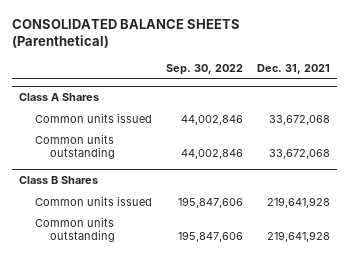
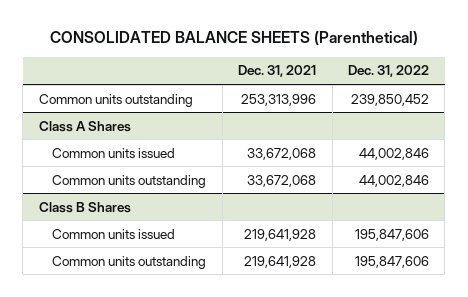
- | Sep. 30, 2022 | Dec. 31, 2021
+ | Dec. 31, 2021 | Dec. 31, 2022
+ Common units outstanding | 253,313,996 | 239,850,452

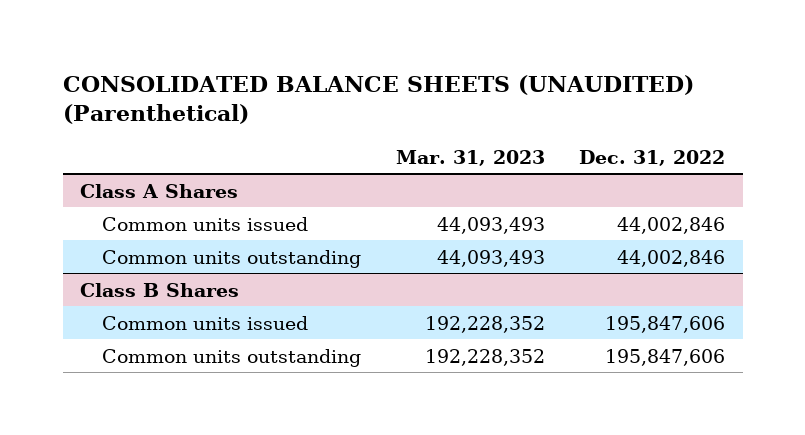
- CONSOLIDATED BALANCE SHEETS (Parenthetical)
+ CONSOLIDATED BALANCE SHEETS (UNAUDITED) (Parenthetical)
- | Dec. 31, 2021 | Dec. 31, 2022
+ | Mar. 31, 2023 | Dec. 31, 2022
- Common units outstanding | 253,313,996 | 239,850,452

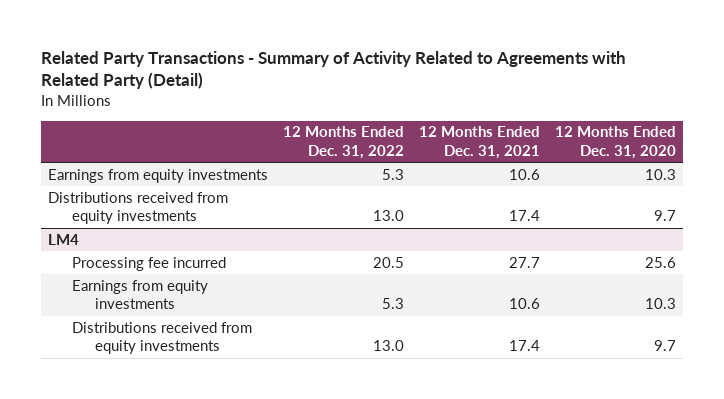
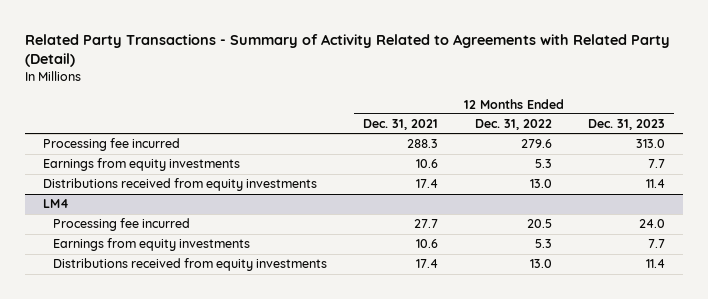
- | 12 Months Ended Dec. 31, 2022 | 12 Months Ended Dec. 31, 2021 | 12 Months Ended Dec. 31, 2020
+ | 12 Months Ended Dec. 31, 2021 | 12 Months Ended Dec. 31, 2022 | 12 Months Ended Dec. 31, 2023
+ Processing fee incurred | 288.3 | 279.6 | 313.0

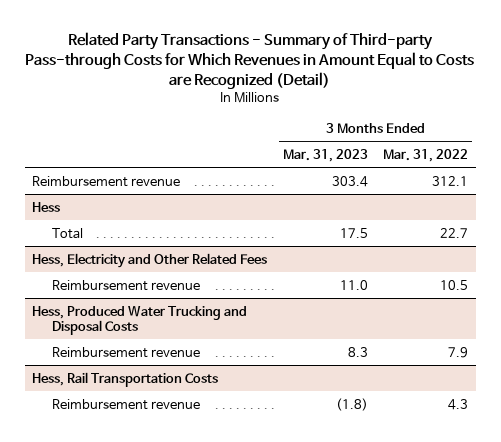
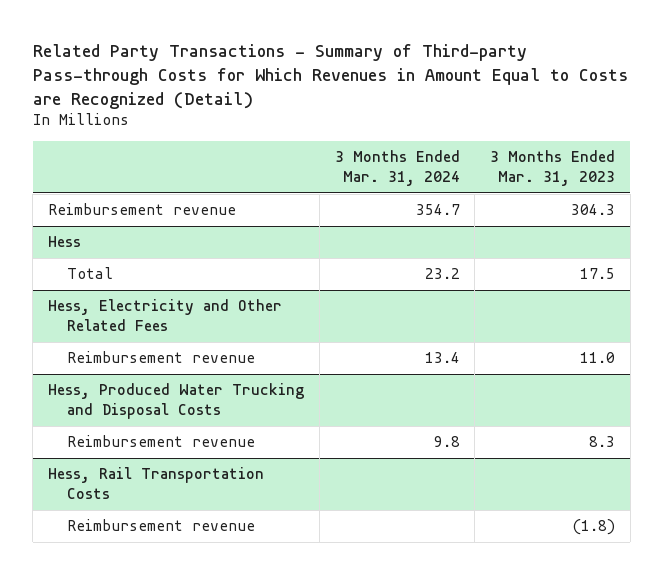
- | 3 Months Ended Mar. 31, 2023 | 3 Months Ended Mar. 31, 2022
+ | 3 Months Ended Mar. 31, 2024 | 3 Months Ended Mar. 31, 2023
- Reimbursement revenue | 303.4 | 312.1
+ Reimbursement revenue | 354.7 | 304.3

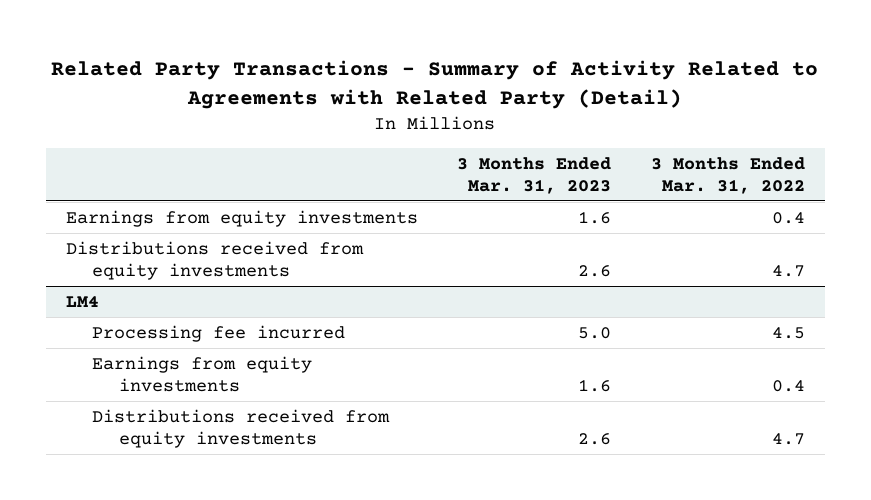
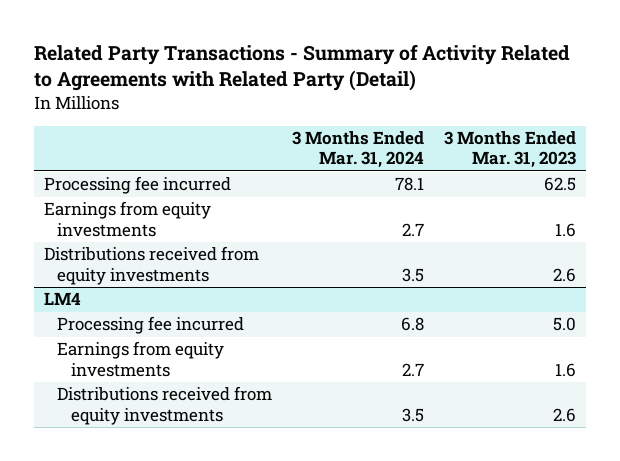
- | 3 Months Ended Mar. 31, 2023 | 3 Months Ended Mar. 31, 2022
+ | 3 Months Ended Mar. 31, 2024 | 3 Months Ended Mar. 31, 2023
+ Processing fee incurred | 78.1 | 62.5

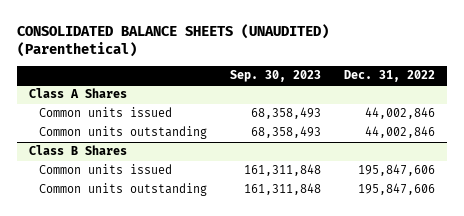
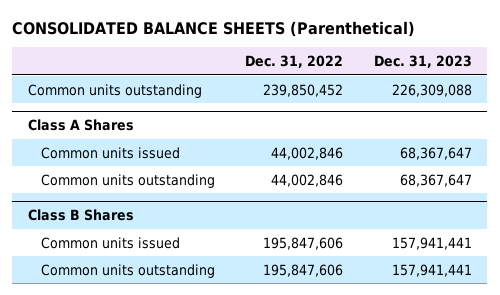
- CONSOLIDATED BALANCE SHEETS (UNAUDITED) (Parenthetical)
+ CONSOLIDATED BALANCE SHEETS (Parenthetical)
- | Sep. 30, 2023 | Dec. 31, 2022
+ | Dec. 31, 2022 | Dec. 31, 2023
+ Common units outstanding | 239,850,452 | 226,309,088

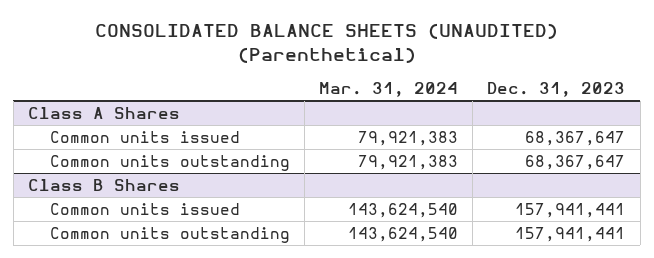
- CONSOLIDATED BALANCE SHEETS (Parenthetical)
+ CONSOLIDATED BALANCE SHEETS (UNAUDITED) (Parenthetical)
- | Dec. 31, 2022 | Dec. 31, 2023
+ | Mar. 31, 2024 | Dec. 31, 2023
- Common units outstanding | 239,850,452 | 226,309,088

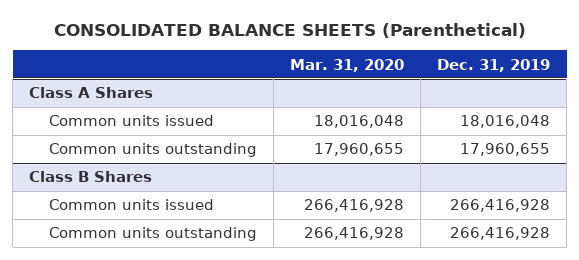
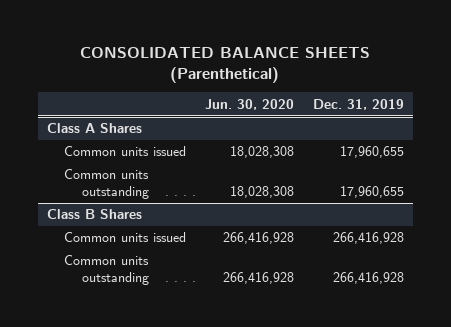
- | Mar. 31, 2020 | Dec. 31, 2019
+ | Jun. 30, 2020 | Dec. 31, 2019
@ Class A Shares
- Common units issued | 18,016,048 | 18,016,048
+ Common units issued | 18,028,308 | 17,960,655

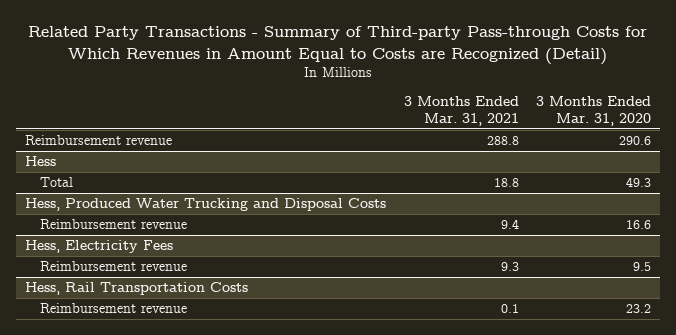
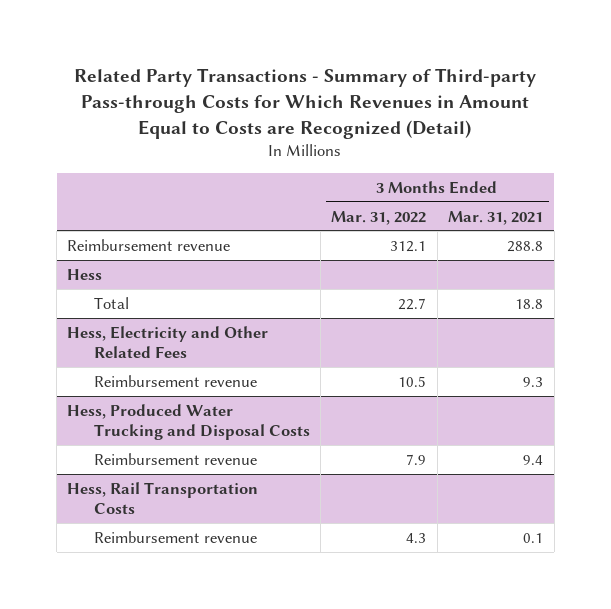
- | 3 Months Ended Mar. 31, 2021 | 3 Months Ended Mar. 31, 2020
+ | 3 Months Ended Mar. 31, 2022 | 3 Months Ended Mar. 31, 2021
+ Hess, Electricity and Other Related Fees
+ Reimbursement revenue | 10.5 | 9.3
- Hess, Electricity Fees
- Reimbursement revenue | 9.3 | 9.5

